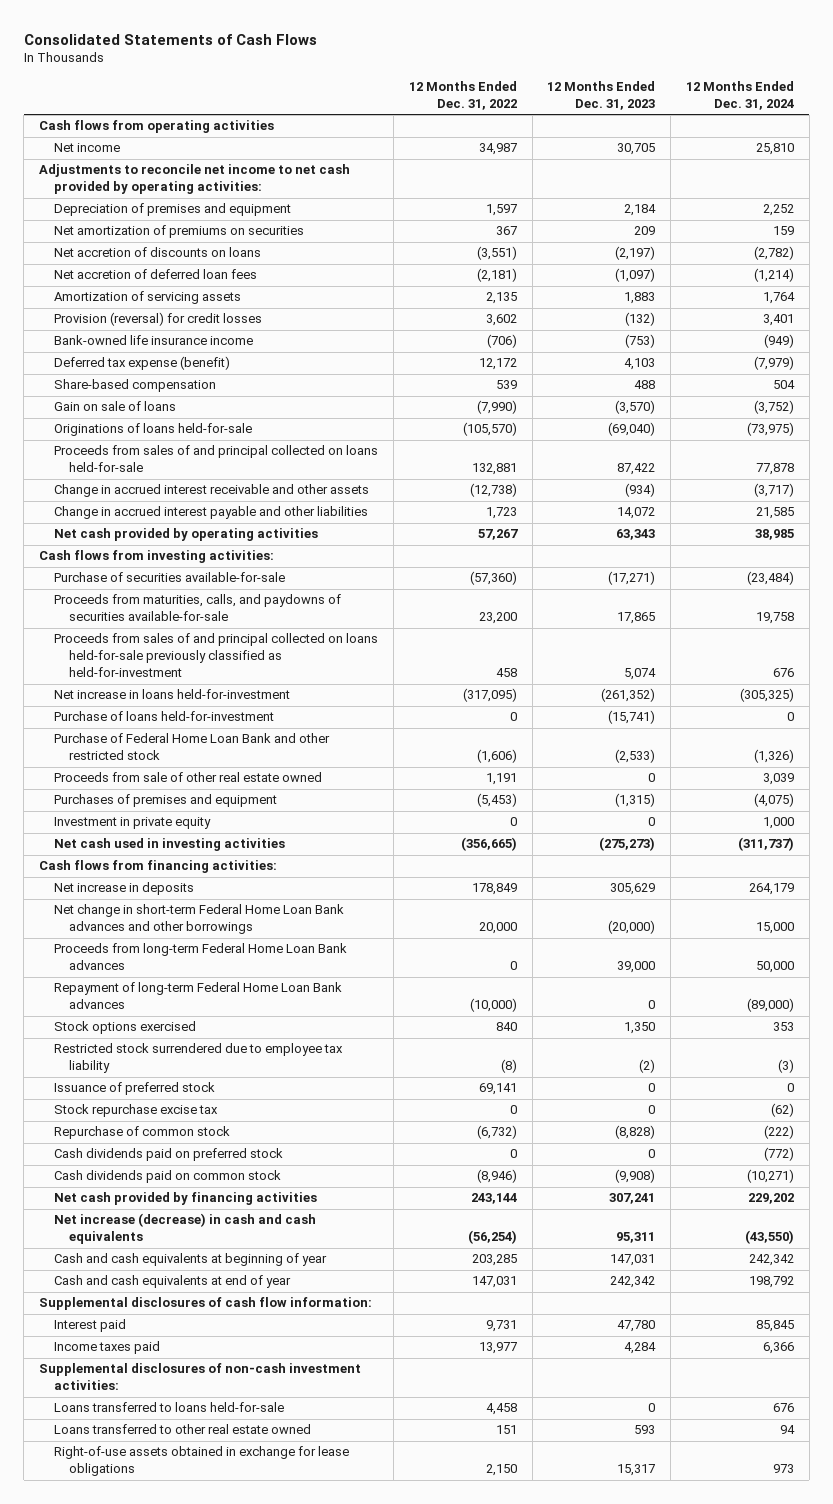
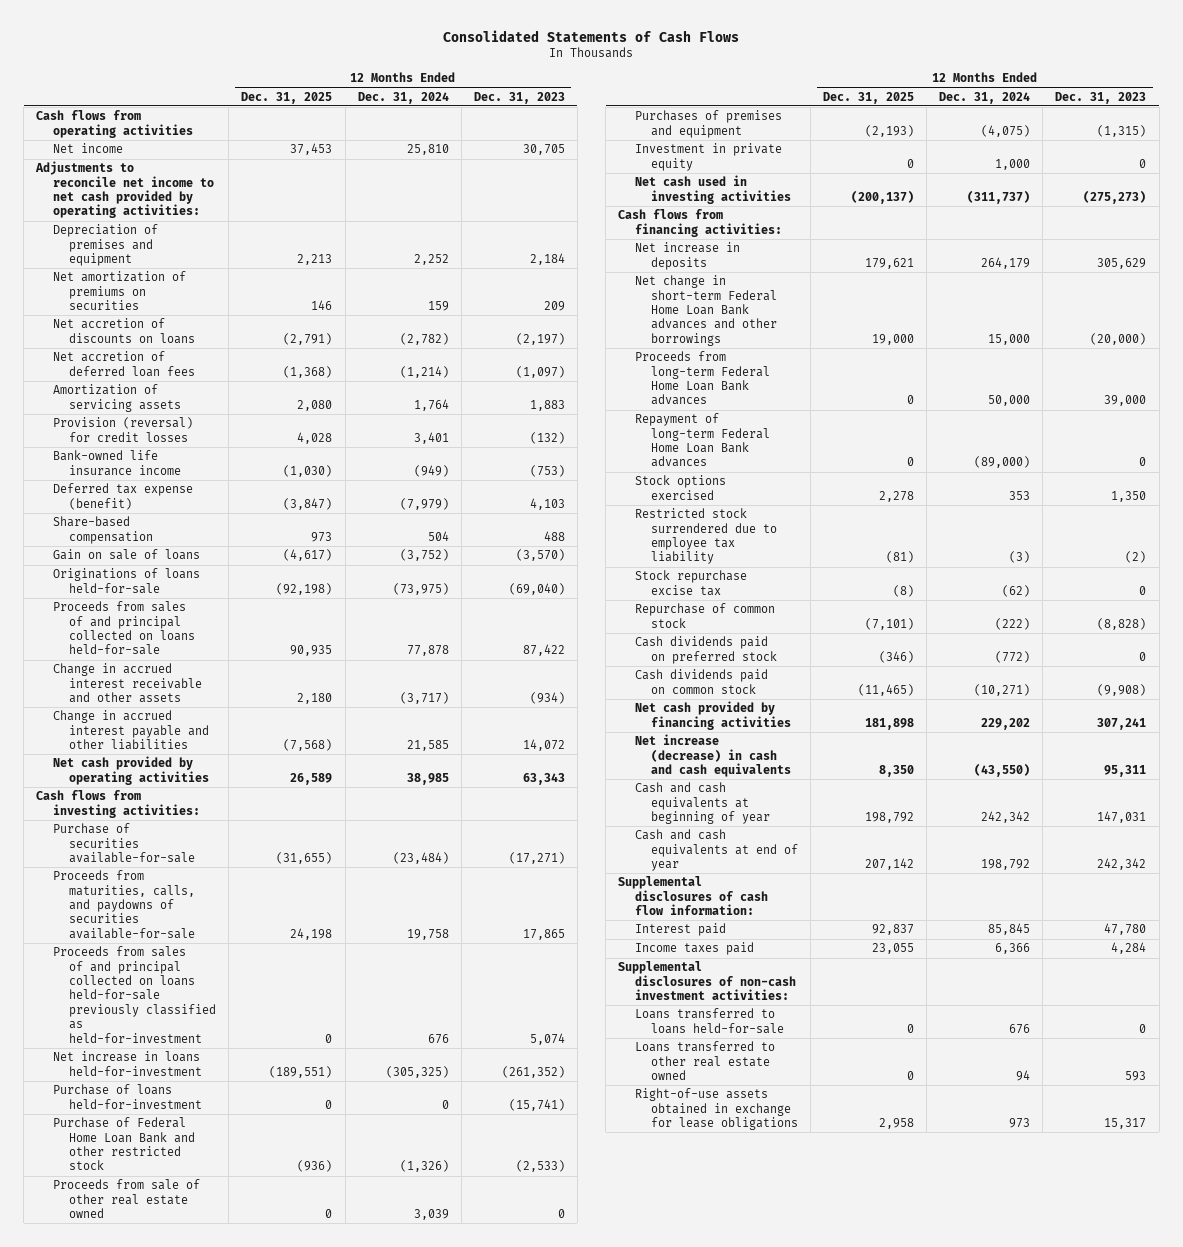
- | 12 Months Ended Dec. 31, 2022 | 12 Months Ended Dec. 31, 2023 | 12 Months Ended Dec. 31, 2024
+ | 12 Months Ended Dec. 31, 2025 | 12 Months Ended Dec. 31, 2024 | 12 Months Ended Dec. 31, 2023
- Issuance of preferred stock | 69,141 | 0 | 0

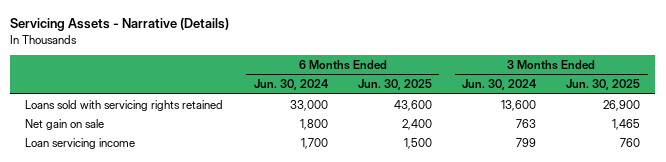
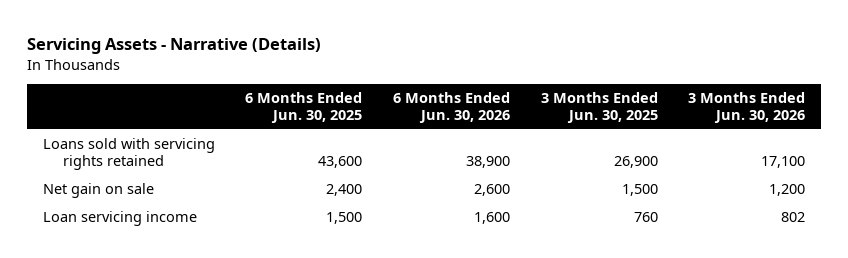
- | 6 Months Ended Jun. 30, 2024 | 6 Months Ended Jun. 30, 2025 | 3 Months Ended Jun. 30, 2024 | 3 Months Ended Jun. 30, 2025
+ | 6 Months Ended Jun. 30, 2025 | 6 Months Ended Jun. 30, 2026 | 3 Months Ended Jun. 30, 2025 | 3 Months Ended Jun. 30, 2026
- Net gain on sale | 1,800 | 2,400 | 763 | 1,465
+ Net gain on sale | 2,400 | 2,600 | 1,500 | 1,200

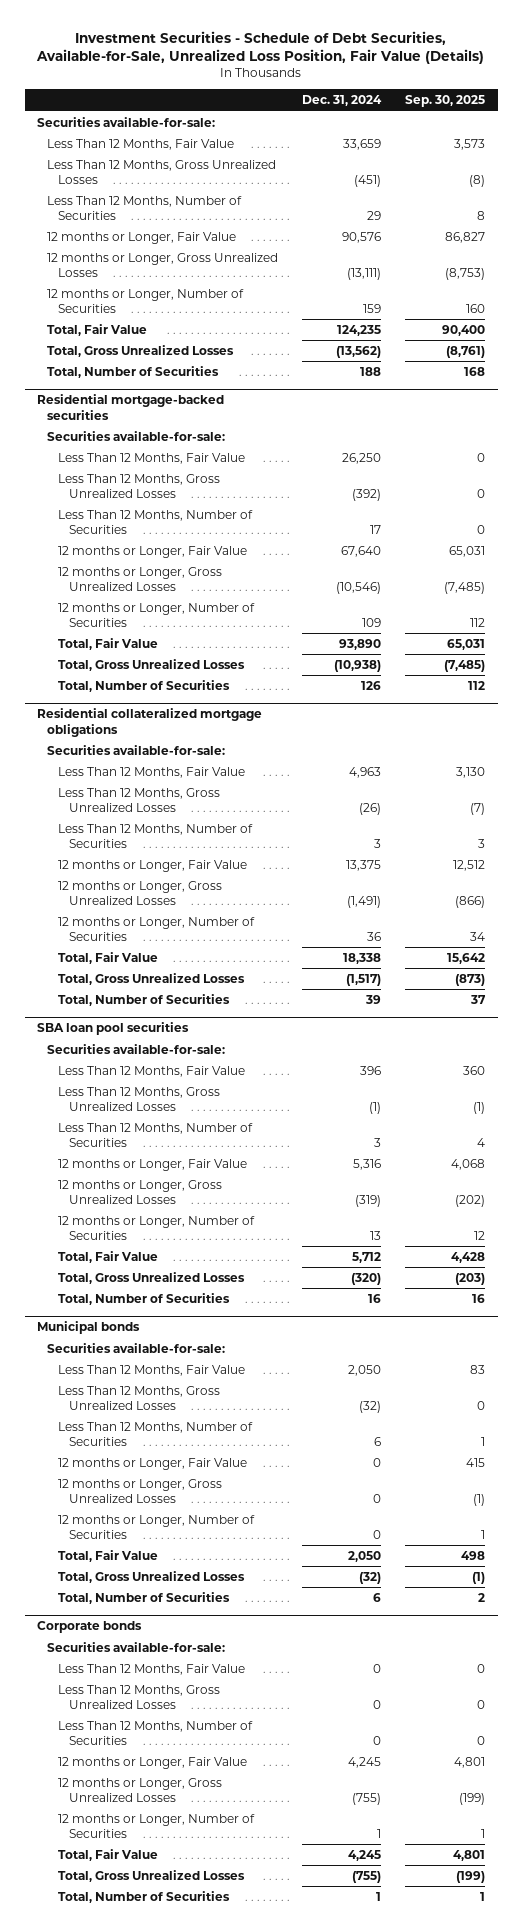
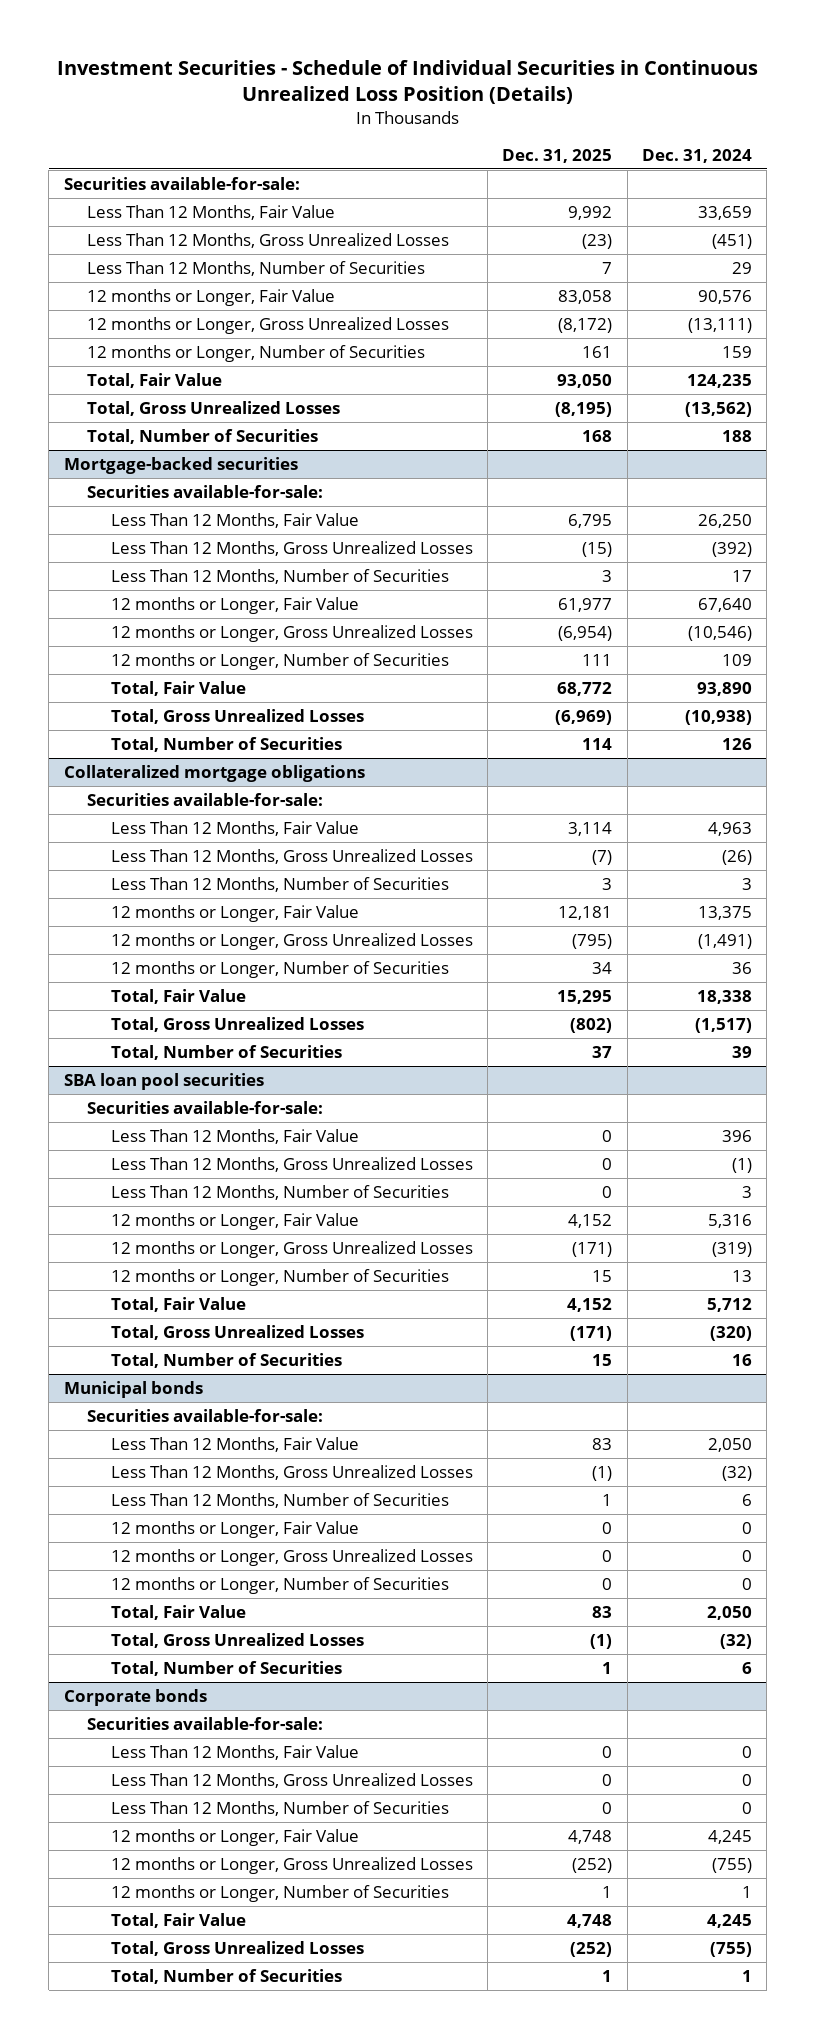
- Investment Securities - Schedule of Debt Securities, Available-for-Sale, Unrealized Loss Position, Fair Value (Details)
+ Investment Securities - Schedule of Individual Securities in Continuous Unrealized Loss Position (Details)
- | Dec. 31, 2024 | Sep. 30, 2025
+ | Dec. 31, 2025 | Dec. 31, 2024
- Residential mortgage-backed securities
+ Mortgage-backed securities
- Residential collateralized mortgage obligations
+ Collateralized mortgage obligations

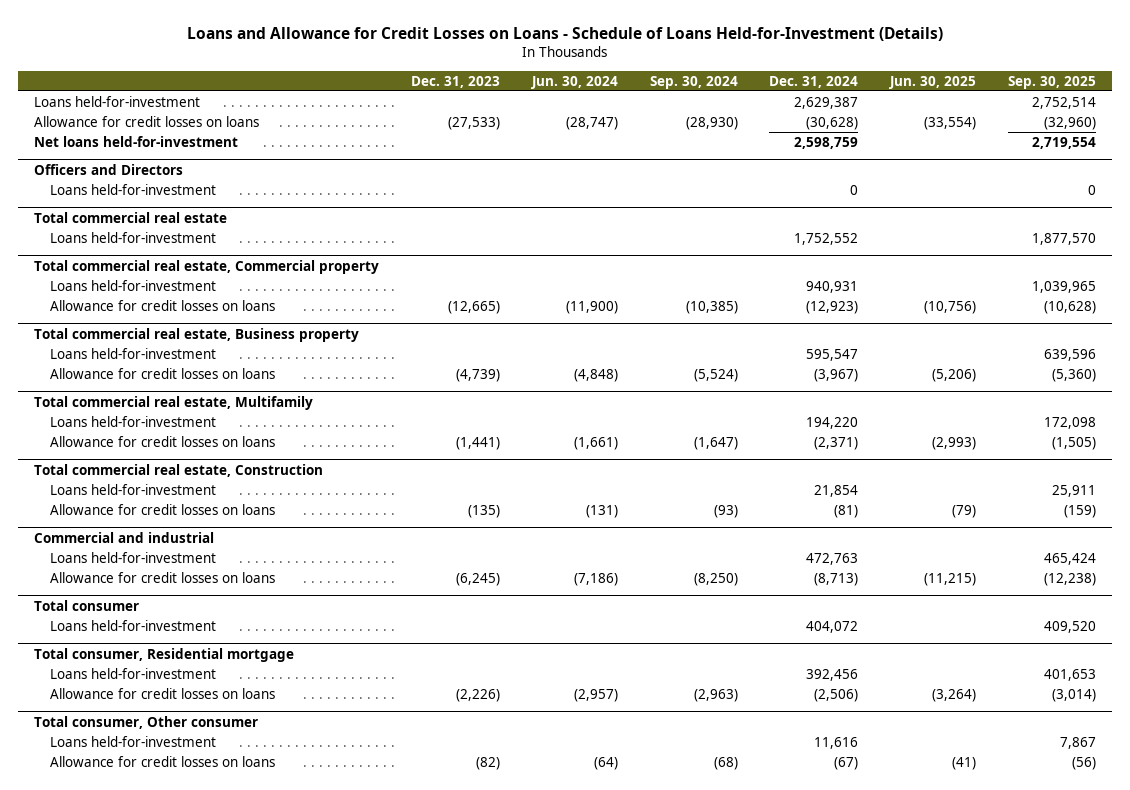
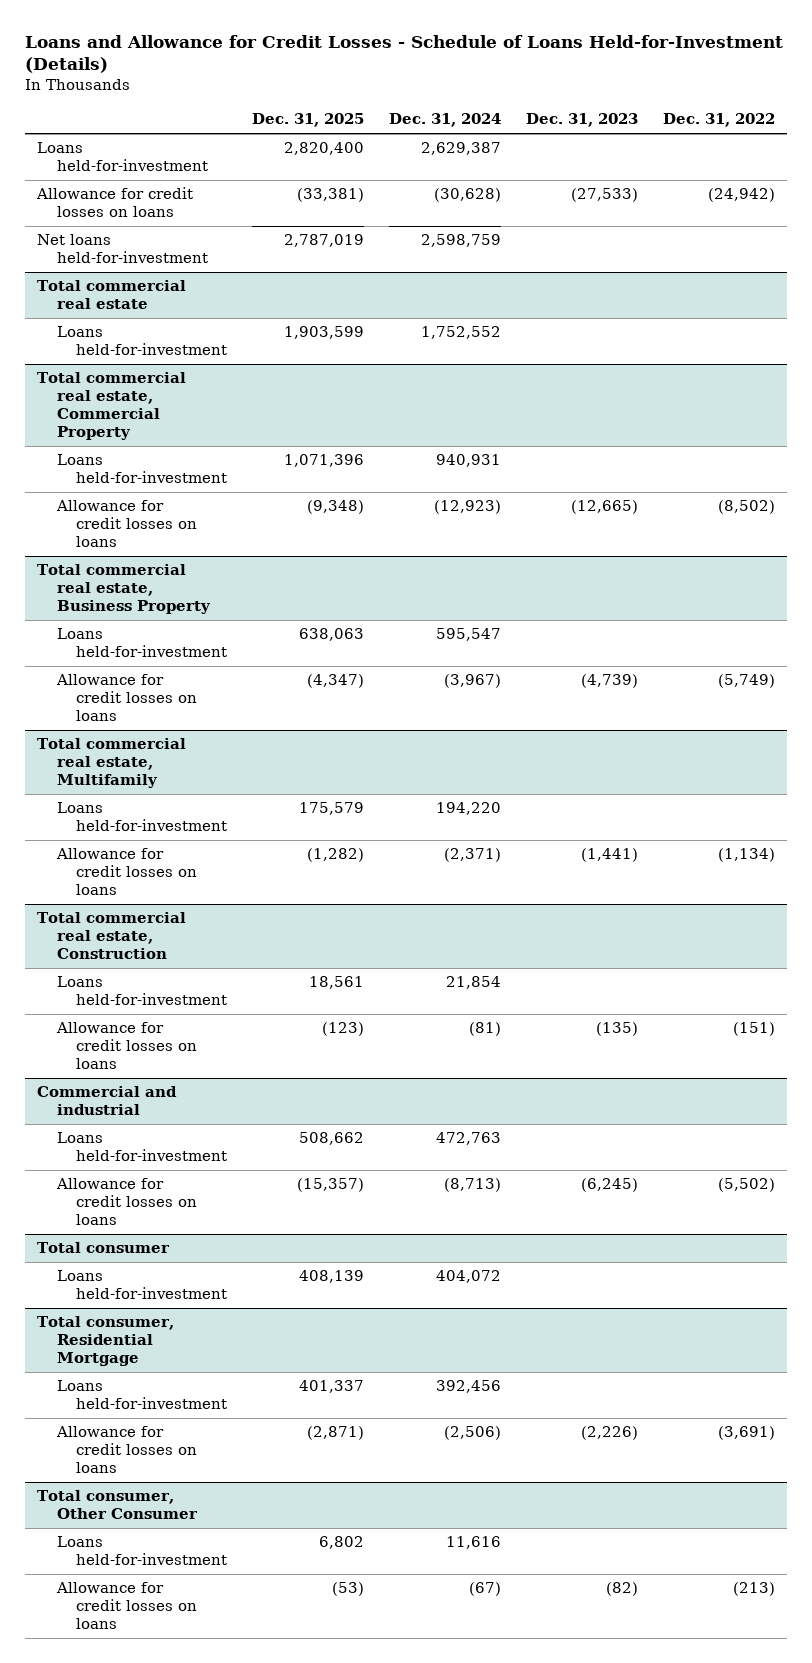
- Loans and Allowance for Credit Losses on Loans - Schedule of Loans Held-for-Investment (Details)
+ Loans and Allowance for Credit Losses - Schedule of Loans Held-for-Investment (Details)
- | Dec. 31, 2023 | Jun. 30, 2024 | Sep. 30, 2024 | Dec. 31, 2024 | Jun. 30, 2025 | Sep. 30, 2025
+ | Dec. 31, 2025 | Dec. 31, 2024 | Dec. 31, 2023 | Dec. 31, 2022
- Officers and Directors
- Loans held-for-investment | | | | 0 | | 0
- Total commercial real estate, Commercial property
+ Total commercial real estate, Commercial Property
- Total commercial real estate, Business property
+ Total commercial real estate, Business Property
- Total consumer, Residential mortgage
+ Total consumer, Residential Mortgage
- Total consumer, Other consumer
+ Total consumer, Other Consumer

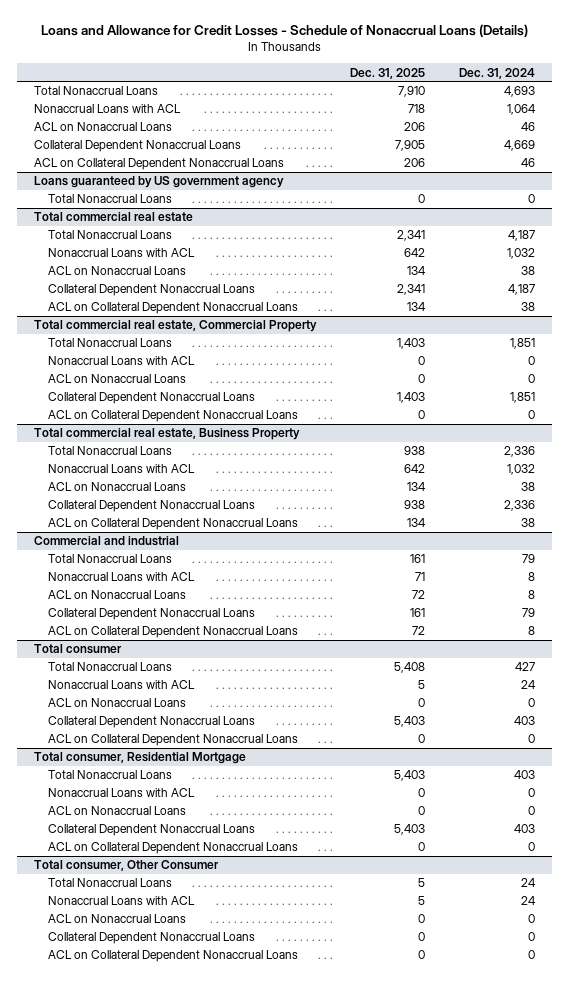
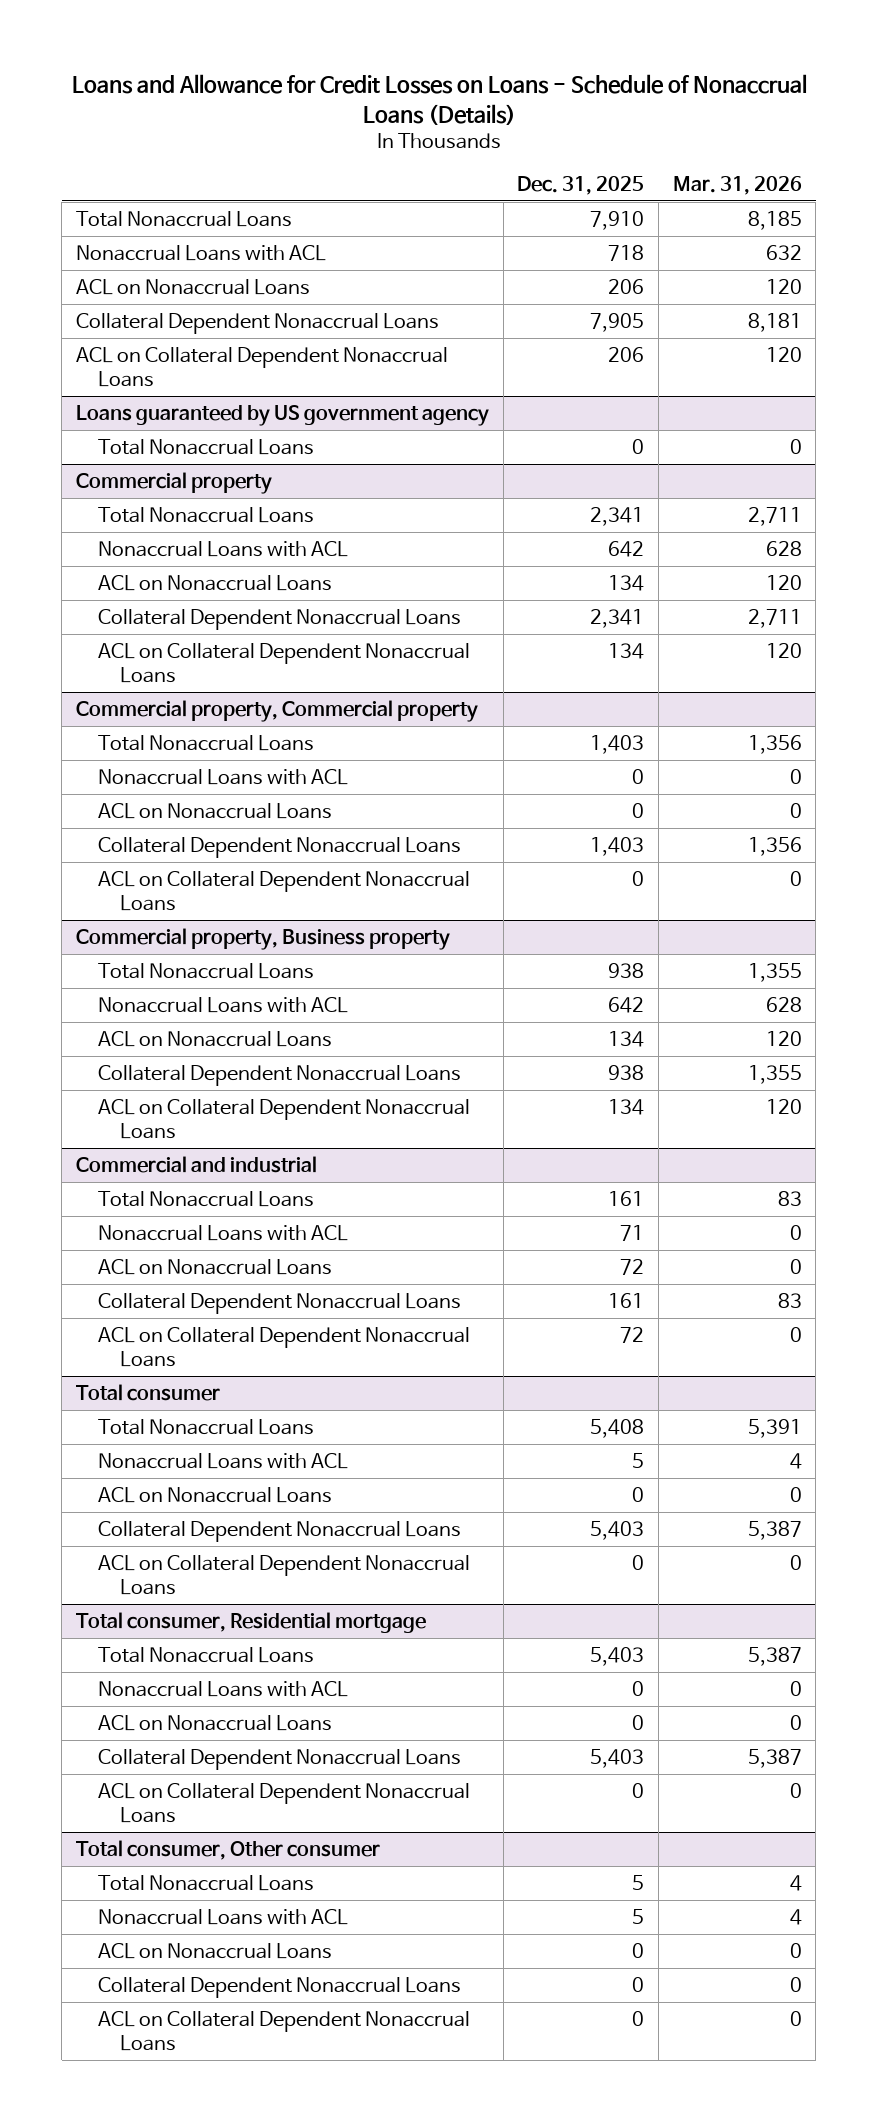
- Loans and Allowance for Credit Losses - Schedule of Nonaccrual Loans (Details)
+ Loans and Allowance for Credit Losses on Loans - Schedule of Nonaccrual Loans (Details)
- | Dec. 31, 2025 | Dec. 31, 2024
+ | Dec. 31, 2025 | Mar. 31, 2026
- Total commercial real estate
+ Commercial property
- Total commercial real estate, Commercial Property
+ Commercial property, Commercial property
- Total commercial real estate, Business Property
+ Commercial property, Business property
- Total consumer, Residential Mortgage
+ Total consumer, Residential mortgage
- Total consumer, Other Consumer
+ Total consumer, Other consumer

